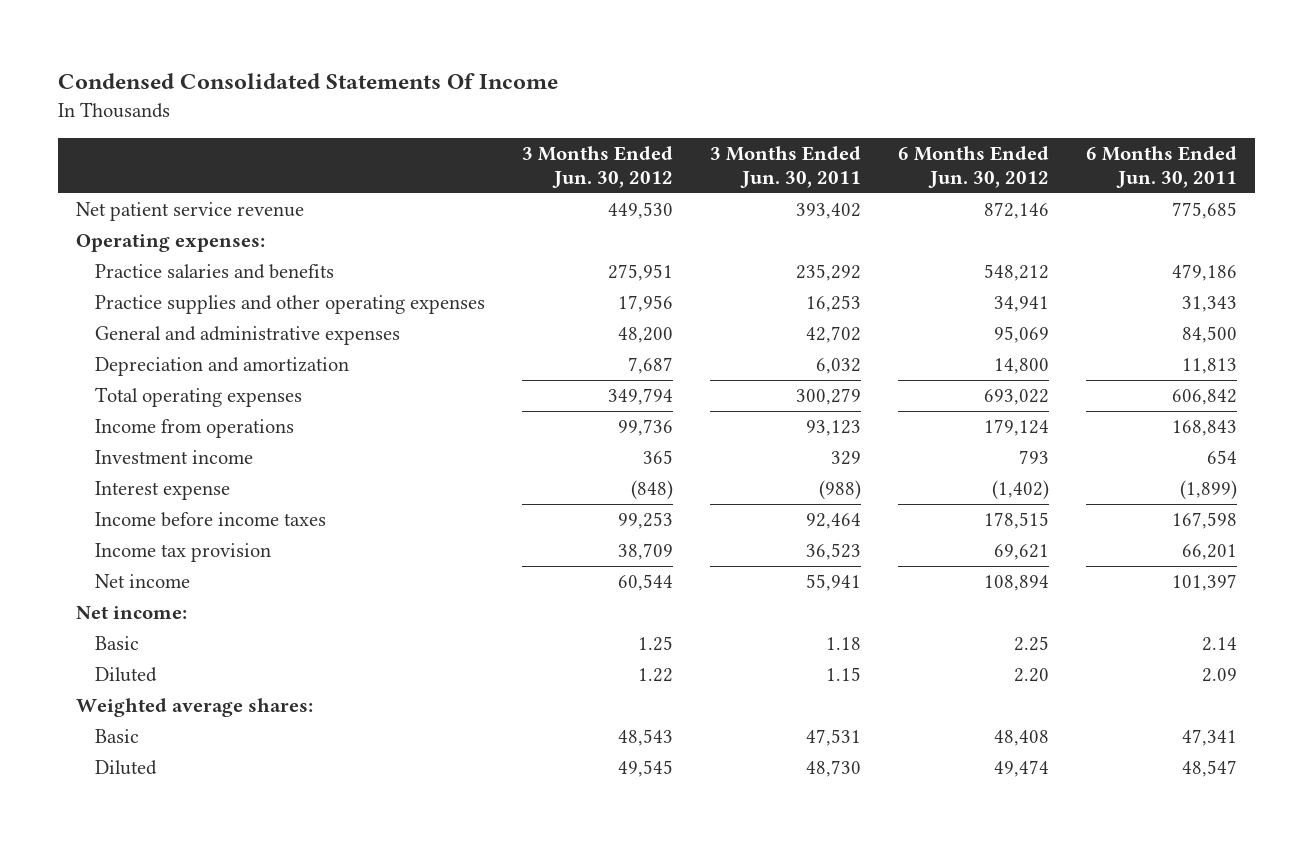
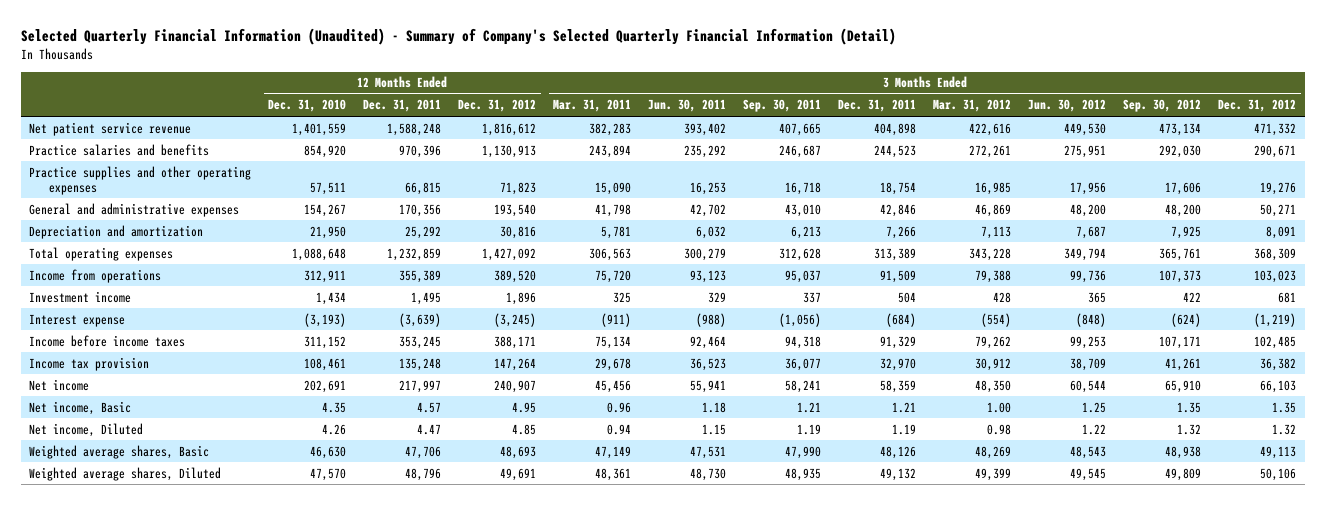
- Condensed Consolidated Statements Of Income
+ Selected Quarterly Financial Information (Unaudited) - Summary of Company's Selected Quarterly Financial Information (Detail)
- | 3 Months Ended Jun. 30, 2012 | 3 Months Ended Jun. 30, 2011 | 6 Months Ended Jun. 30, 2012 | 6 Months Ended Jun. 30, 2011
+ | 12 Months Ended Dec. 31, 2010 | 12 Months Ended Dec. 31, 2011 | 12 Months Ended Dec. 31, 2012 | 3 Months Ended Mar. 31, 2011 | 3 Months Ended Jun. 30, 2011 | 3 Months Ended Sep. 30, 2011 | 3 Months Ended Dec. 31, 2011 | 3 Months Ended Mar. 31, 2012 | 3 Months Ended Jun. 30, 2012 | 3 Months Ended Sep. 30, 2012 | 3 Months Ended Dec. 31, 2012
- Operating expenses:
- Net income:
- Basic | 1.25 | 1.18 | 2.25 | 2.14
- Diluted | 1.22 | 1.15 | 2.20 | 2.09
- Weighted average shares:
- Basic | 48,543 | 47,531 | 48,408 | 47,341
- Diluted | 49,545 | 48,730 | 49,474 | 48,547
+ Net income, Basic | 4.35 | 4.57 | 4.95 | 0.96 | 1.18 | 1.21 | 1.21 | 1.00 | 1.25 | 1.35 | 1.35
+ Net income, Diluted | 4.26 | 4.47 | 4.85 | 0.94 | 1.15 | 1.19 | 1.19 | 0.98 | 1.22 | 1.32 | 1.32
+ Weighted average shares, Basic | 46,630 | 47,706 | 48,693 | 47,149 | 47,531 | 47,990 | 48,126 | 48,269 | 48,543 | 48,938 | 49,113
+ Weighted average shares, Diluted | 47,570 | 48,796 | 49,691 | 48,361 | 48,730 | 48,935 | 49,132 | 49,399 | 49,545 | 49,809 | 50,106

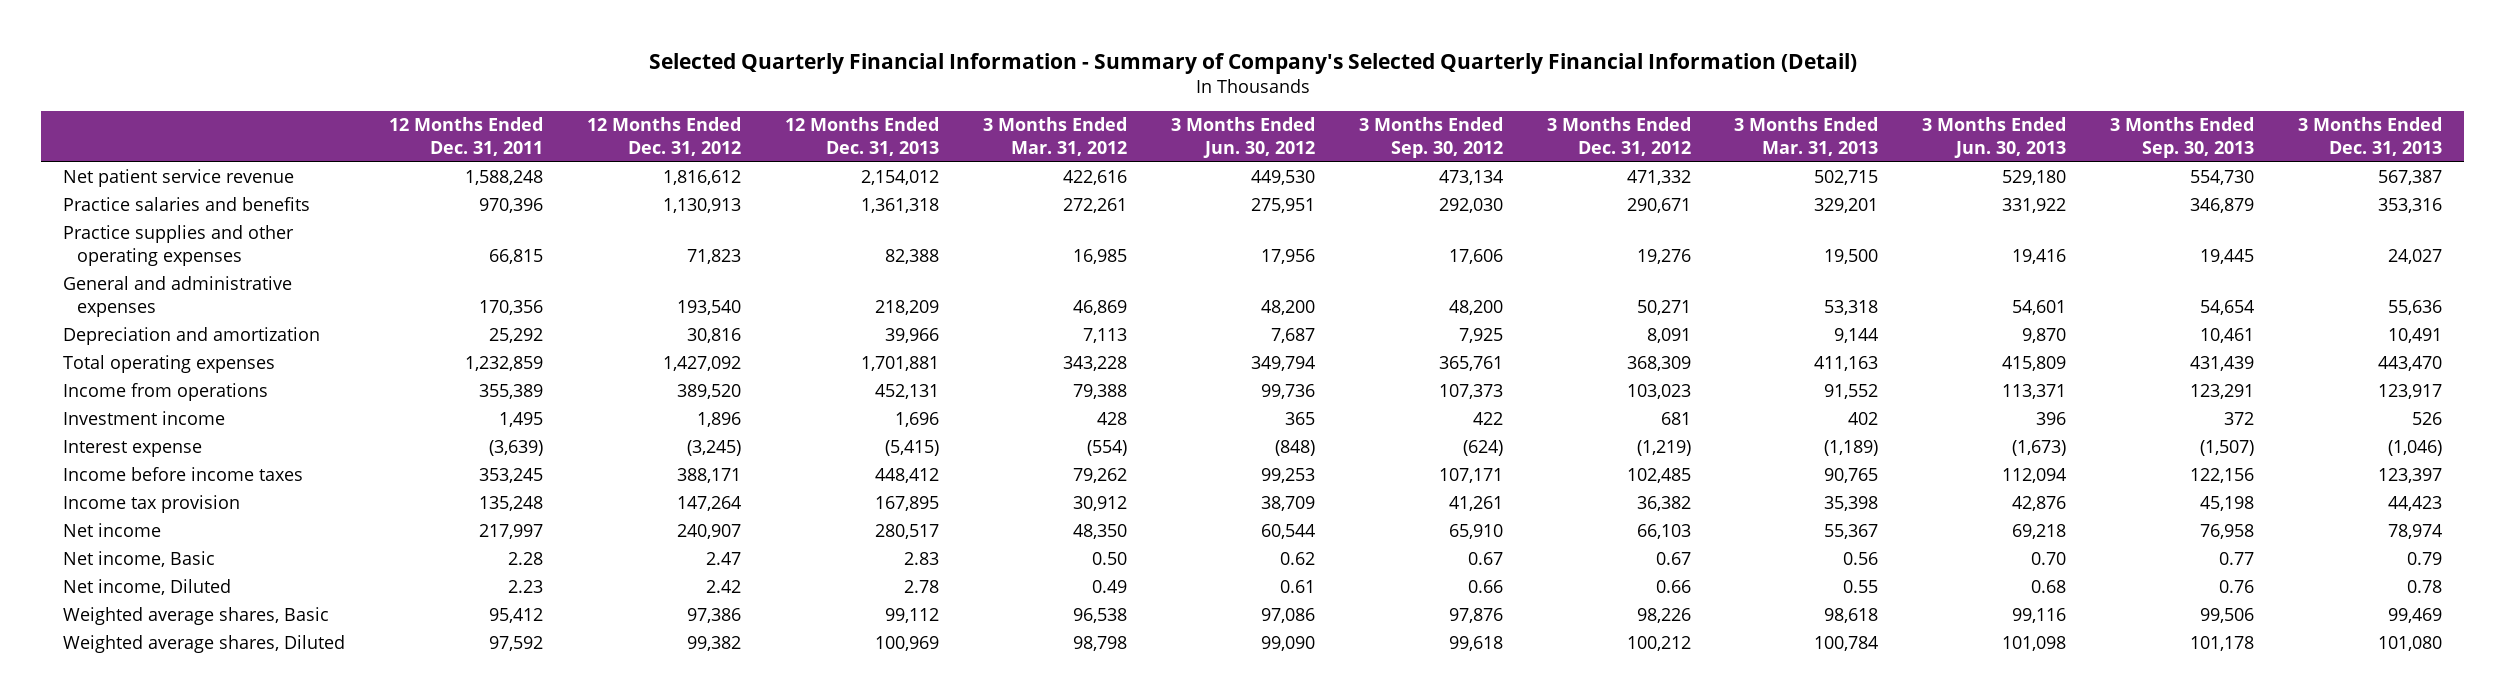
- Selected Quarterly Financial Information (Unaudited) - Summary of Company's Selected Quarterly Financial Information (Detail)
+ Selected Quarterly Financial Information - Summary of Company's Selected Quarterly Financial Information (Detail)
- | 12 Months Ended Dec. 31, 2010 | 12 Months Ended Dec. 31, 2011 | 12 Months Ended Dec. 31, 2012 | 3 Months Ended Mar. 31, 2011 | 3 Months Ended Jun. 30, 2011 | 3 Months Ended Sep. 30, 2011 | 3 Months Ended Dec. 31, 2011 | 3 Months Ended Mar. 31, 2012 | 3 Months Ended Jun. 30, 2012 | 3 Months Ended Sep. 30, 2012 | 3 Months Ended Dec. 31, 2012
+ | 12 Months Ended Dec. 31, 2011 | 12 Months Ended Dec. 31, 2012 | 12 Months Ended Dec. 31, 2013 | 3 Months Ended Mar. 31, 2012 | 3 Months Ended Jun. 30, 2012 | 3 Months Ended Sep. 30, 2012 | 3 Months Ended Dec. 31, 2012 | 3 Months Ended Mar. 31, 2013 | 3 Months Ended Jun. 30, 2013 | 3 Months Ended Sep. 30, 2013 | 3 Months Ended Dec. 31, 2013
- Net income, Basic | 4.35 | 4.57 | 4.95 | 0.96 | 1.18 | 1.21 | 1.21 | 1.00 | 1.25 | 1.35 | 1.35
- Net income, Diluted | 4.26 | 4.47 | 4.85 | 0.94 | 1.15 | 1.19 | 1.19 | 0.98 | 1.22 | 1.32 | 1.32
- Weighted average shares, Basic | 46,630 | 47,706 | 48,693 | 47,149 | 47,531 | 47,990 | 48,126 | 48,269 | 48,543 | 48,938 | 49,113
- Weighted average shares, Diluted | 47,570 | 48,796 | 49,691 | 48,361 | 48,730 | 48,935 | 49,132 | 49,399 | 49,545 | 49,809 | 50,106
+ Net income, Basic | 2.28 | 2.47 | 2.83 | 0.50 | 0.62 | 0.67 | 0.67 | 0.56 | 0.70 | 0.77 | 0.79
+ Net income, Diluted | 2.23 | 2.42 | 2.78 | 0.49 | 0.61 | 0.66 | 0.66 | 0.55 | 0.68 | 0.76 | 0.78
+ Weighted average shares, Basic | 95,412 | 97,386 | 99,112 | 96,538 | 97,086 | 97,876 | 98,226 | 98,618 | 99,116 | 99,506 | 99,469
+ Weighted average shares, Diluted | 97,592 | 99,382 | 100,969 | 98,798 | 99,090 | 99,618 | 100,212 | 100,784 | 101,098 | 101,178 | 101,080

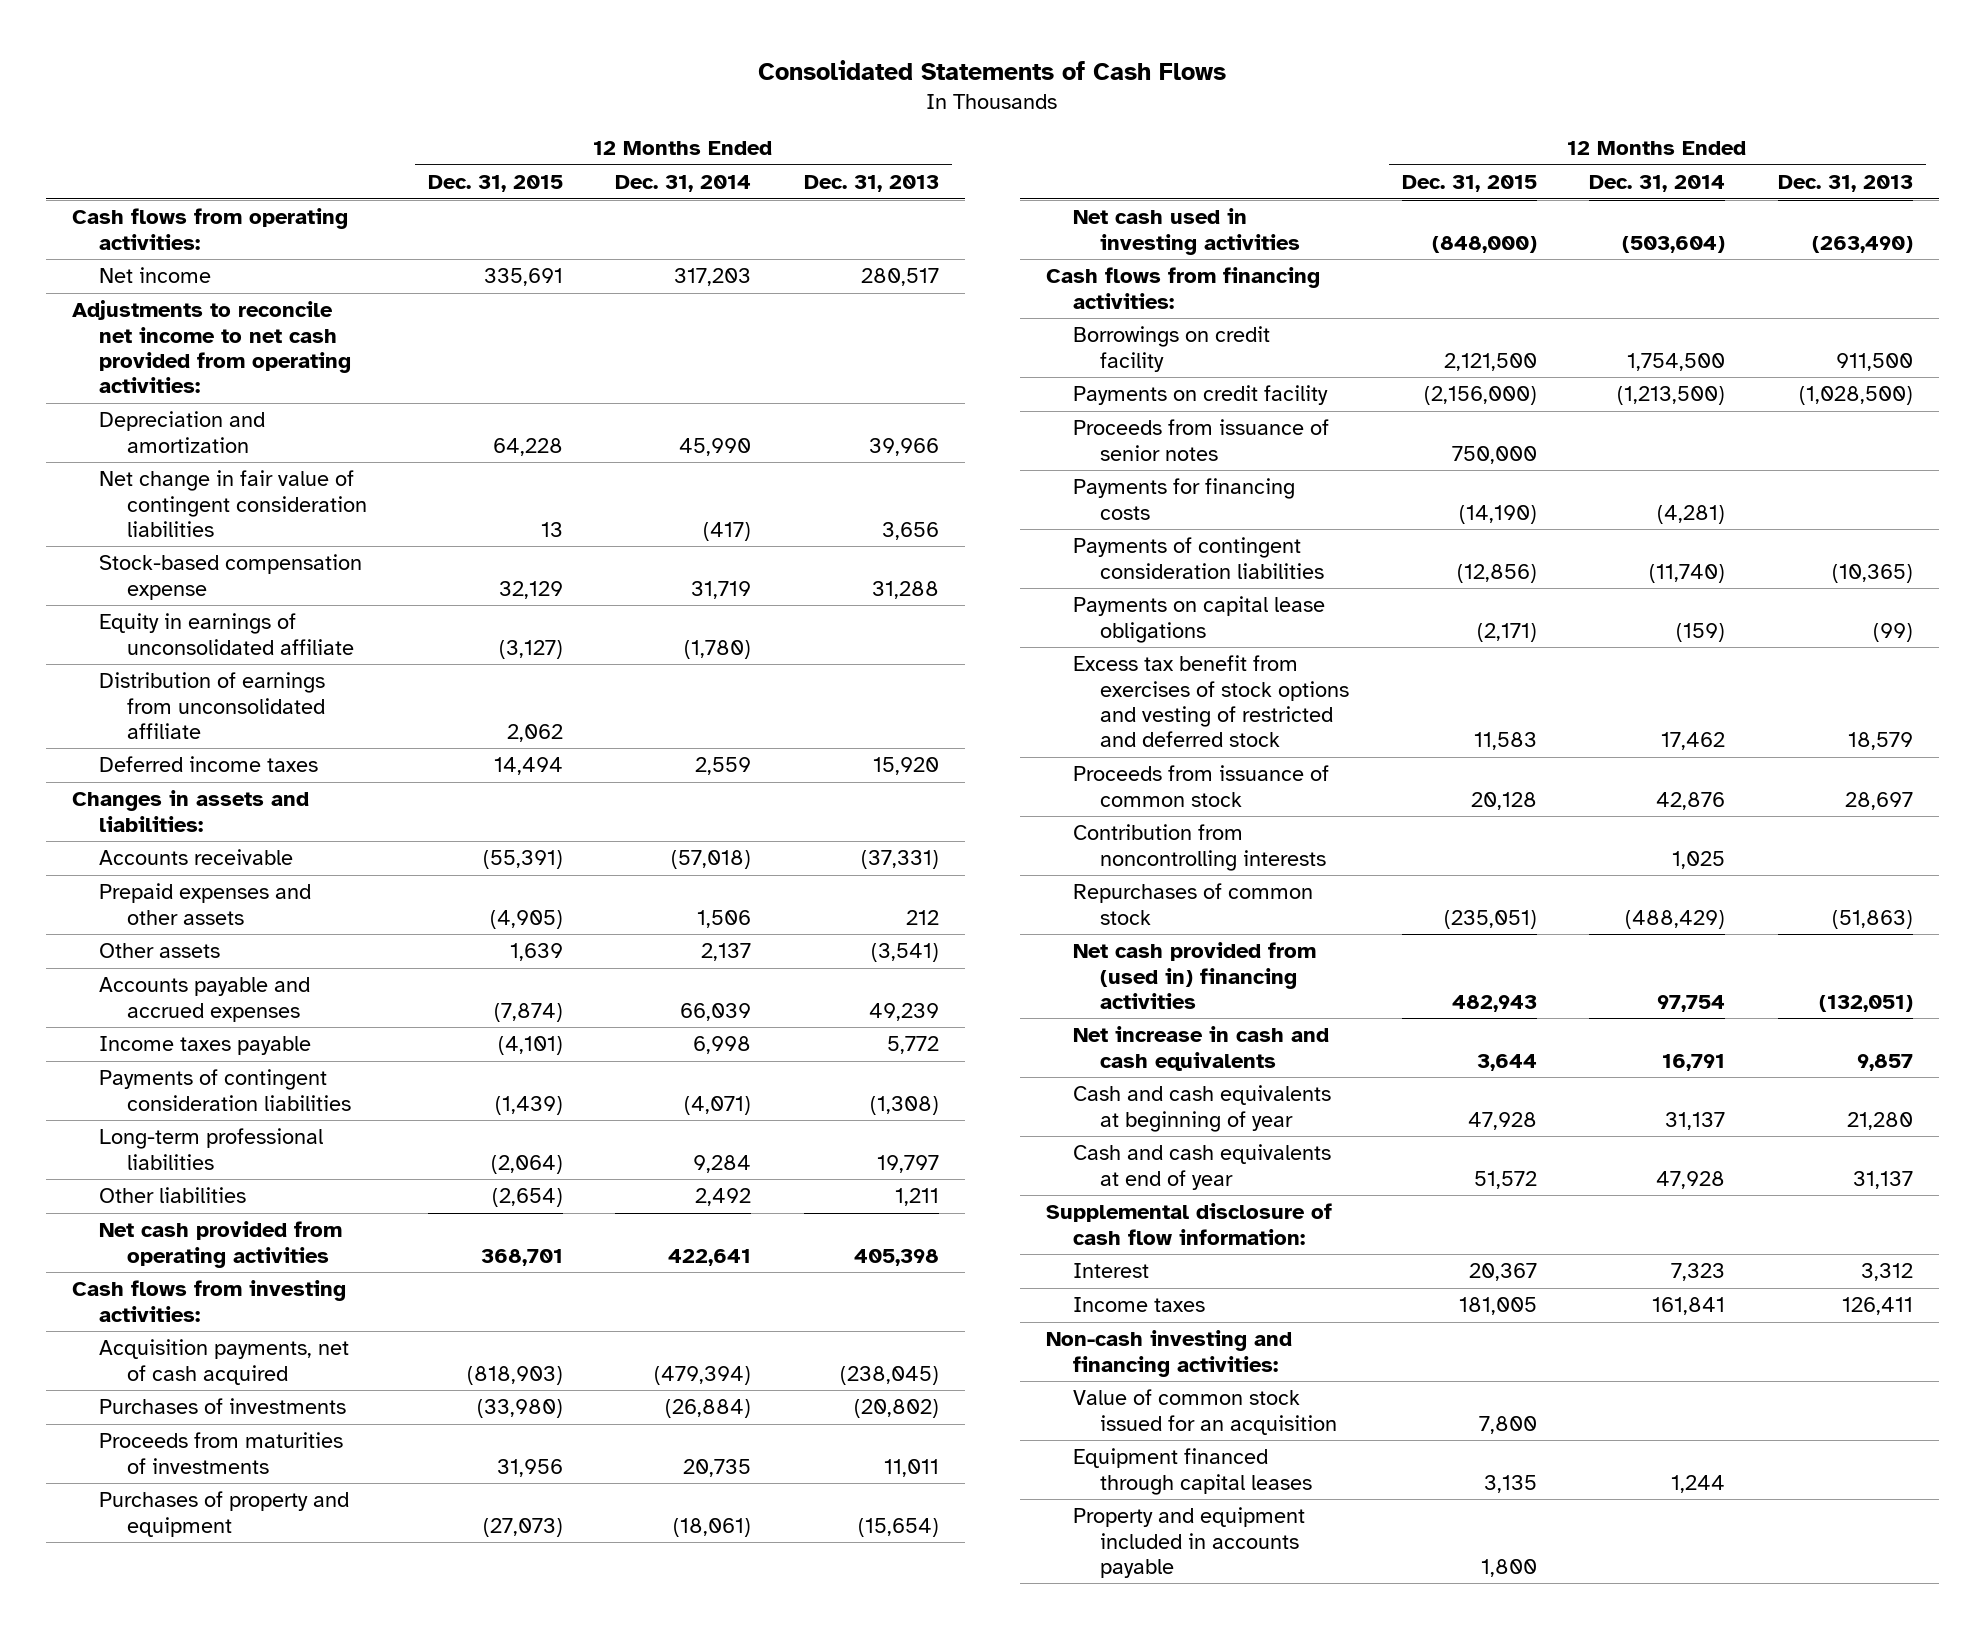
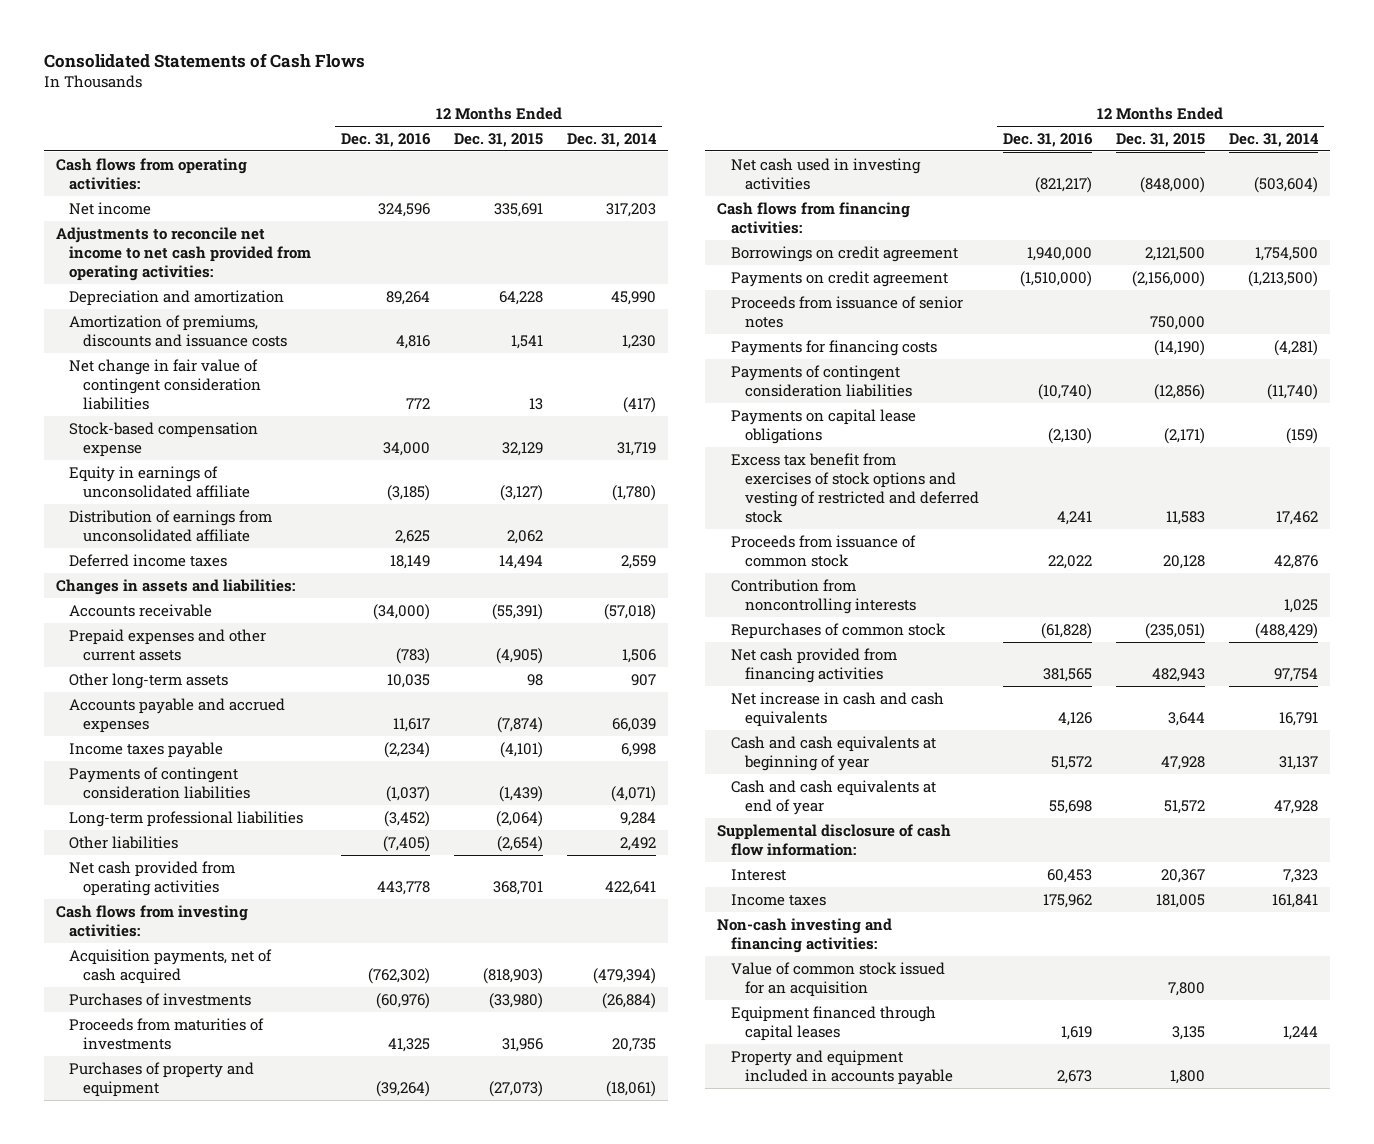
- | 12 Months Ended Dec. 31, 2015 | 12 Months Ended Dec. 31, 2014 | 12 Months Ended Dec. 31, 2013
+ | 12 Months Ended Dec. 31, 2016 | 12 Months Ended Dec. 31, 2015 | 12 Months Ended Dec. 31, 2014
+ Amortization of premiums, discounts and issuance costs | 4,816 | 1,541 | 1,230
- Prepaid expenses and other assets | (4,905) | 1,506 | 212
- Other assets | 1,639 | 2,137 | (3,541)
+ Prepaid expenses and other current assets | (783) | (4,905) | 1,506
+ Other long-term assets | 10,035 | 98 | 907
- Borrowings on credit facility | 2,121,500 | 1,754,500 | 911,500
- Payments on credit facility | (2,156,000) | (1,213,500) | (1,028,500)
+ Borrowings on credit agreement | 1,940,000 | 2,121,500 | 1,754,500
+ Payments on credit agreement | (1,510,000) | (2,156,000) | (1,213,500)
- Net cash provided from (used in) financing activities | 482,943 | 97,754 | (132,051)
+ Net cash provided from financing activities | 381,565 | 482,943 | 97,754

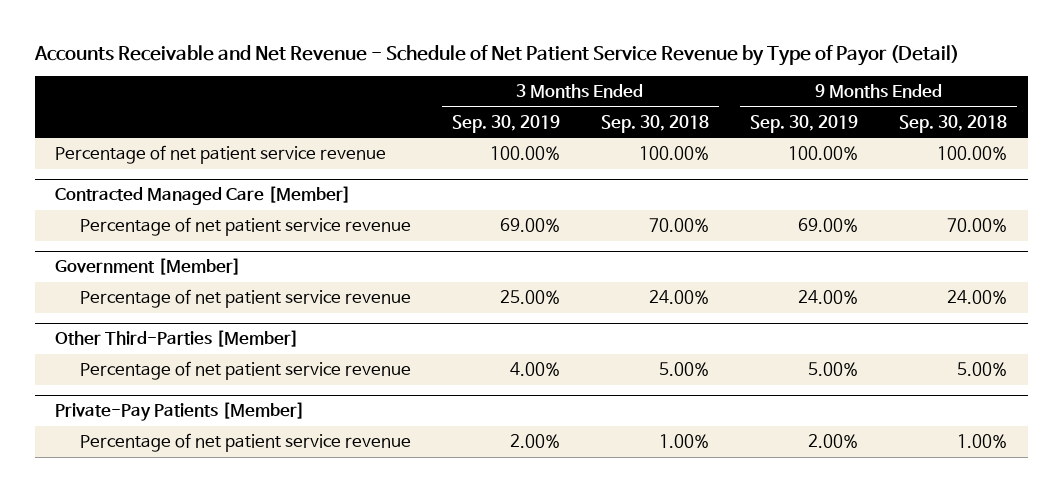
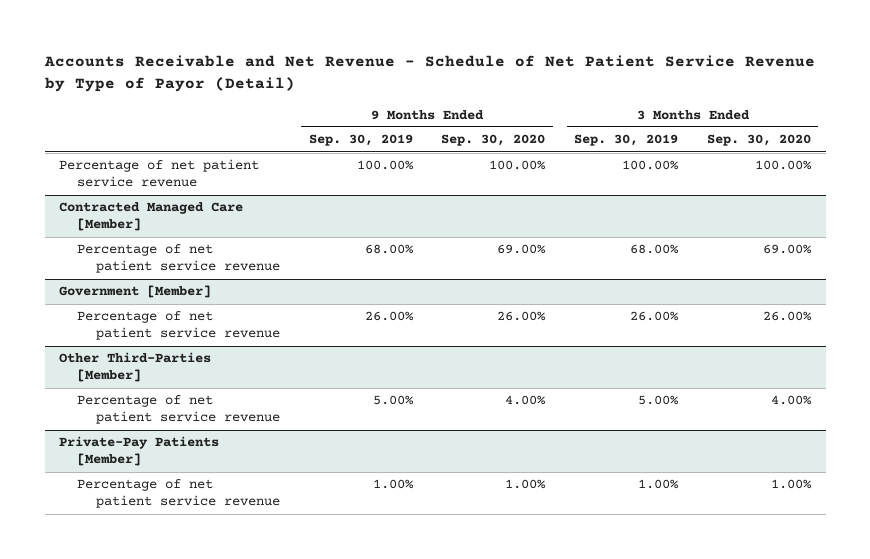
- | 3 Months Ended Sep. 30, 2019 | 3 Months Ended Sep. 30, 2018 | 9 Months Ended Sep. 30, 2019 | 9 Months Ended Sep. 30, 2018
+ | 9 Months Ended Sep. 30, 2019 | 9 Months Ended Sep. 30, 2020 | 3 Months Ended Sep. 30, 2019 | 3 Months Ended Sep. 30, 2020
@ Contracted Managed Care [Member]
- Percentage of net patient service revenue | 69.00% | 70.00% | 69.00% | 70.00%
+ Percentage of net patient service revenue | 68.00% | 69.00% | 68.00% | 69.00%
@ Government [Member]
- Percentage of net patient service revenue | 25.00% | 24.00% | 24.00% | 24.00%
+ Percentage of net patient service revenue | 26.00% | 26.00% | 26.00% | 26.00%
@ Other Third-Parties [Member]
- Percentage of net patient service revenue | 4.00% | 5.00% | 5.00% | 5.00%
+ Percentage of net patient service revenue | 5.00% | 4.00% | 5.00% | 4.00%
@ Private-Pay Patients [Member]
- Percentage of net patient service revenue | 2.00% | 1.00% | 2.00% | 1.00%
+ Percentage of net patient service revenue | 1.00% | 1.00% | 1.00% | 1.00%

